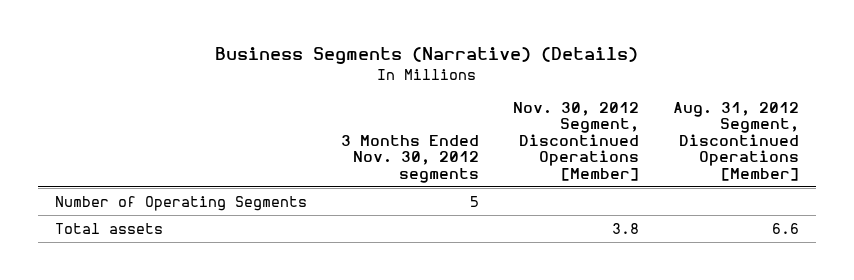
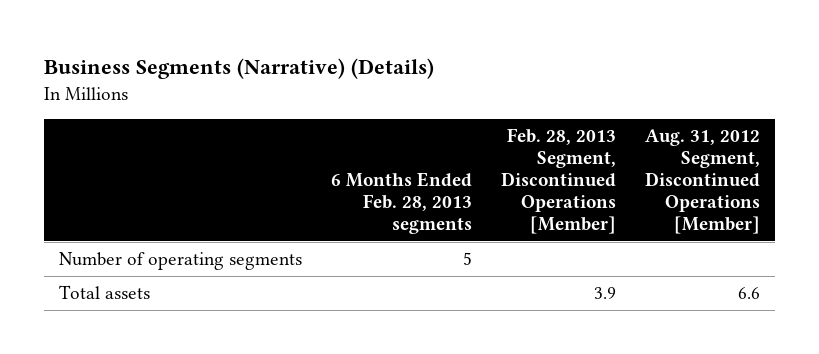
- | 3 Months Ended Nov. 30, 2012 segments | Nov. 30, 2012 Segment, Discontinued Operations [Member] | Aug. 31, 2012 Segment, Discontinued Operations [Member]
+ | 6 Months Ended Feb. 28, 2013 segments | Feb. 28, 2013 Segment, Discontinued Operations [Member] | Aug. 31, 2012 Segment, Discontinued Operations [Member]
- Number of Operating Segments | 5 | |
+ Number of operating segments | 5 | |

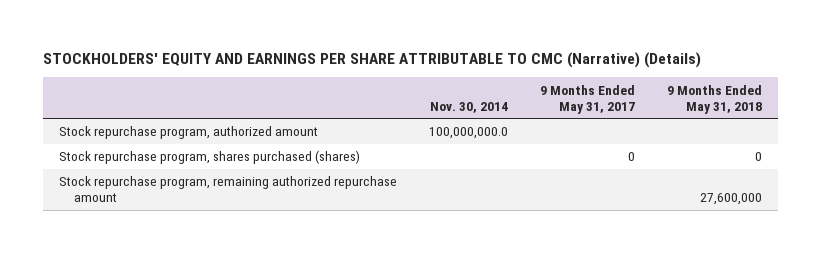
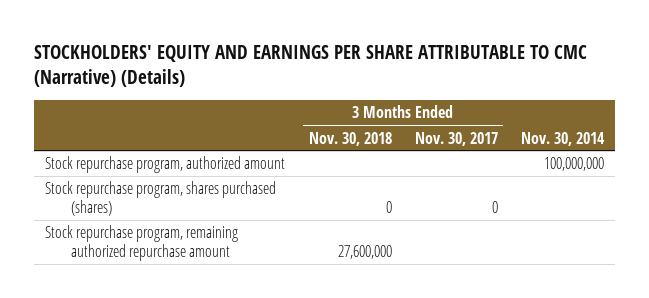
- | Nov. 30, 2014 | 9 Months Ended May 31, 2017 | 9 Months Ended May 31, 2018
+ | 3 Months Ended Nov. 30, 2018 | 3 Months Ended Nov. 30, 2017 | Nov. 30, 2014
- Stock repurchase program, authorized amount | 100,000,000.0 | |
+ Stock repurchase program, authorized amount | | | 100,000,000

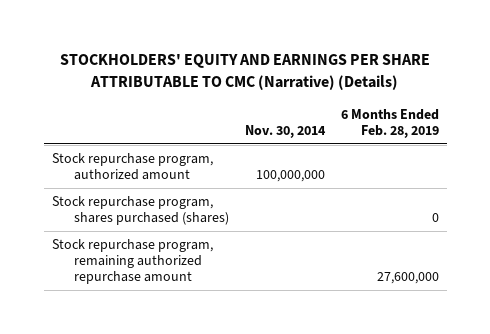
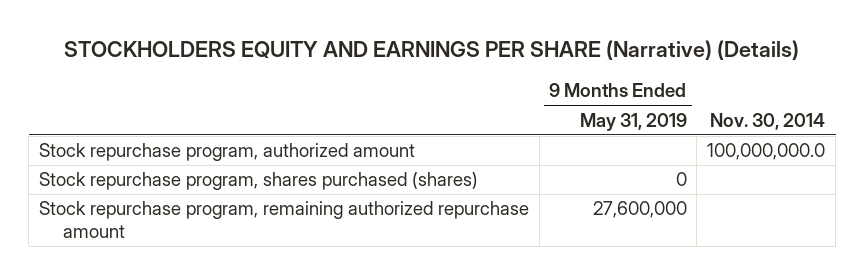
- STOCKHOLDERS' EQUITY AND EARNINGS PER SHARE ATTRIBUTABLE TO CMC (Narrative) (Details)
+ STOCKHOLDERS EQUITY AND EARNINGS PER SHARE (Narrative) (Details)
- | Nov. 30, 2014 | 6 Months Ended Feb. 28, 2019
+ | 9 Months Ended May 31, 2019 | Nov. 30, 2014
- Stock repurchase program, authorized amount | 100,000,000 |
+ Stock repurchase program, authorized amount | | 100,000,000.0

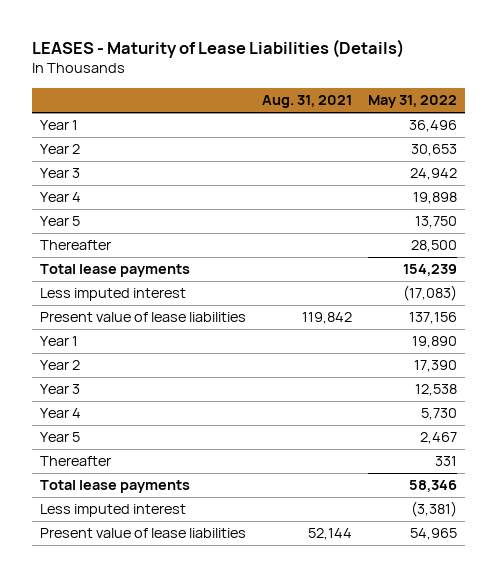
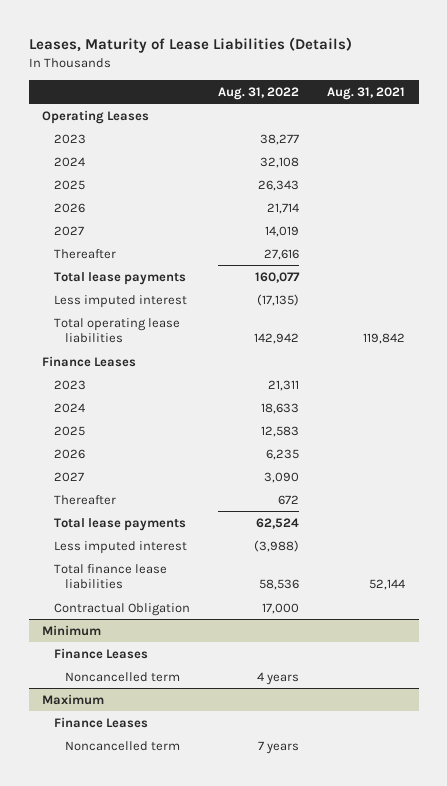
- LEASES - Maturity of Lease Liabilities (Details)
+ Leases, Maturity of Lease Liabilities (Details)
- | Aug. 31, 2021 | May 31, 2022
+ | Aug. 31, 2022 | Aug. 31, 2021
- Year 1 | | 36,496
- Year 2 | | 30,653
- Year 3 | | 24,942
- Year 4 | | 19,898
- Year 5 | | 13,750
+ Operating Leases
+ 2023 | 38,277 |
+ 2024 | 32,108 |
+ 2025 | 26,343 |
+ 2026 | 21,714 |
+ 2027 | 14,019 |
- Present value of lease liabilities | 119,842 | 137,156
- Year 1 | | 19,890
- Year 2 | | 17,390
- Year 3 | | 12,538
- Year 4 | | 5,730
- Year 5 | | 2,467
+ Total operating lease liabilities | 142,942 | 119,842
+ Finance Leases
+ 2023 | 21,311 |
+ 2024 | 18,633 |
+ 2025 | 12,583 |
+ 2026 | 6,235 |
+ 2027 | 3,090 |
- Present value of lease liabilities | 52,144 | 54,965
+ Total finance lease liabilities | 58,536 | 52,144
+ Contractual Obligation | 17,000 |
+ Minimum
+ Finance Leases
+ Noncancelled term | 4 years |
+ Maximum
+ Finance Leases
+ Noncancelled term | 7 years |

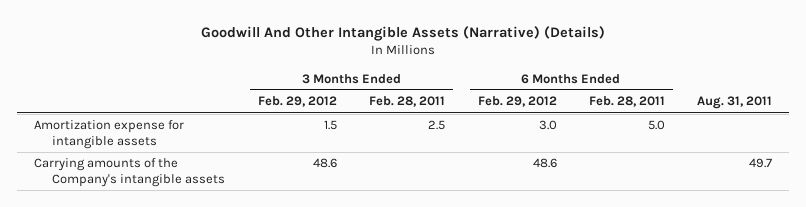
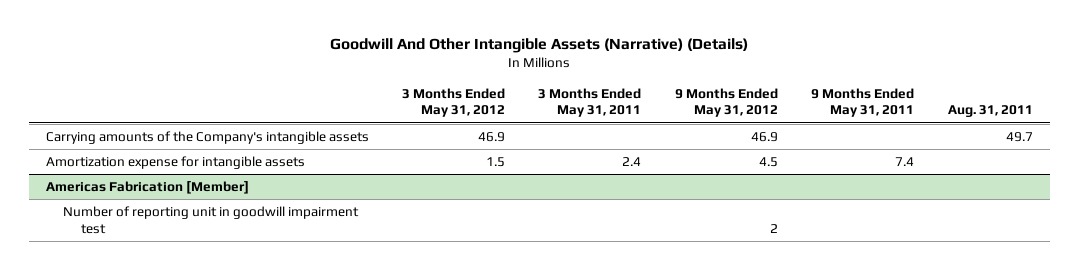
- | 3 Months Ended Feb. 29, 2012 | 3 Months Ended Feb. 28, 2011 | 6 Months Ended Feb. 29, 2012 | 6 Months Ended Feb. 28, 2011 | Aug. 31, 2011
+ | 3 Months Ended May 31, 2012 | 3 Months Ended May 31, 2011 | 9 Months Ended May 31, 2012 | 9 Months Ended May 31, 2011 | Aug. 31, 2011
moved down: Amortization expense for intangible assets | 1.5 | 2.4 | 4.5 | 7.4 |
+ Americas Fabrication [Member]
+ Number of reporting unit in goodwill impairment test | | | 2 | |

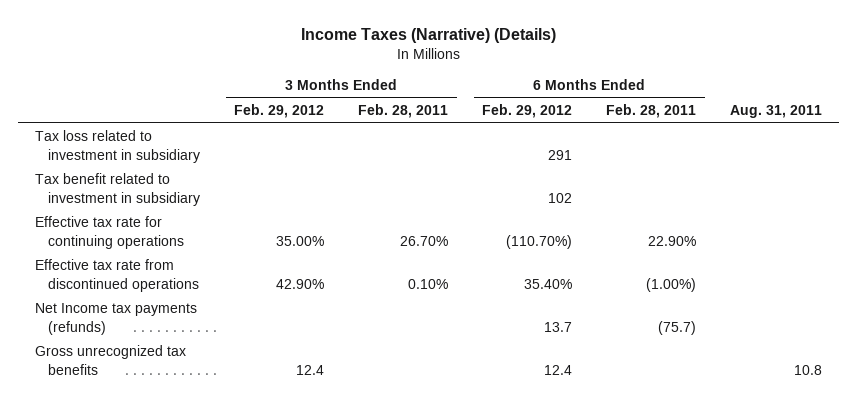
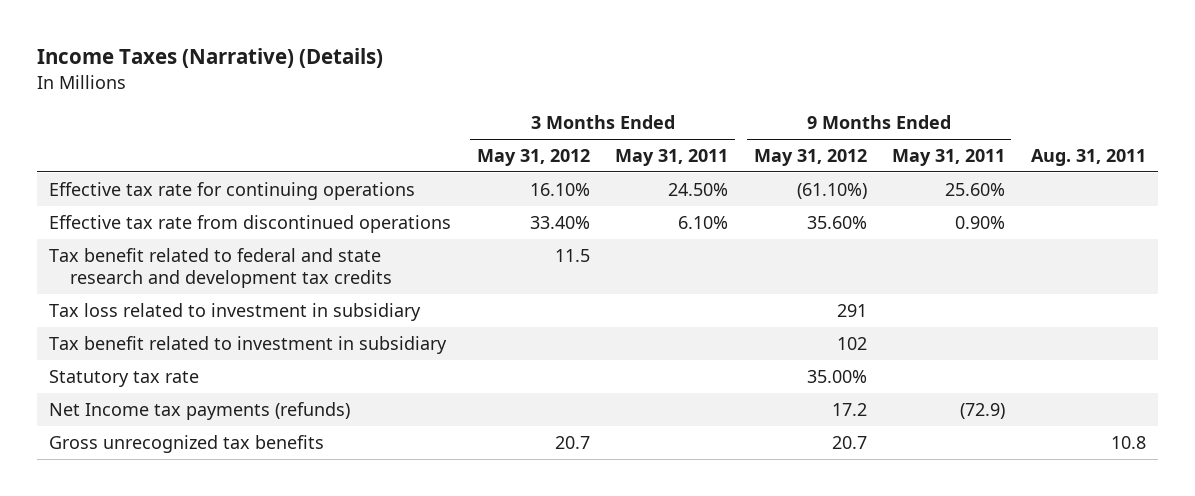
- | 3 Months Ended Feb. 29, 2012 | 3 Months Ended Feb. 28, 2011 | 6 Months Ended Feb. 29, 2012 | 6 Months Ended Feb. 28, 2011 | Aug. 31, 2011
+ | 3 Months Ended May 31, 2012 | 3 Months Ended May 31, 2011 | 9 Months Ended May 31, 2012 | 9 Months Ended May 31, 2011 | Aug. 31, 2011
+ Tax benefit related to federal and state research and development tax credits | 11.5 | | | |
moved down: Tax loss related to investment in subsidiary | | | 291 | |
moved down: Tax benefit related to investment in subsidiary | | | 102 | |
+ Statutory tax rate | | | 35.00% | |

